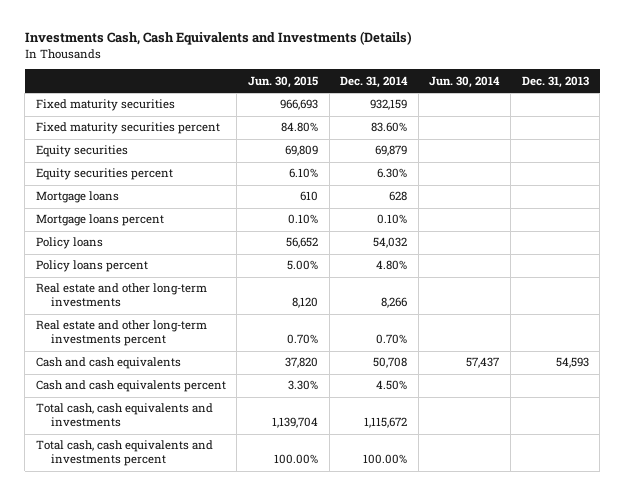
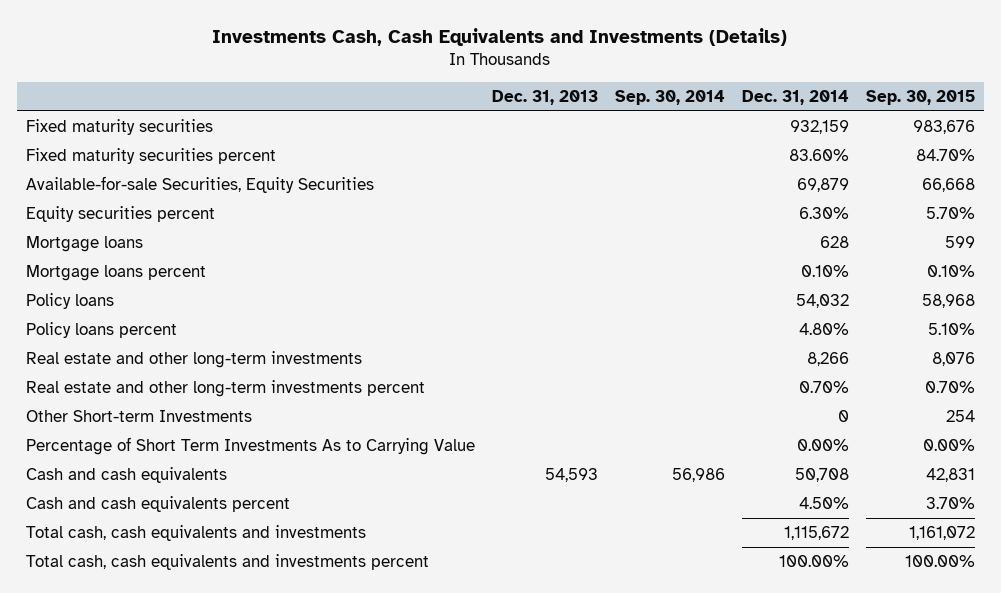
- | Jun. 30, 2015 | Dec. 31, 2014 | Jun. 30, 2014 | Dec. 31, 2013
+ | Dec. 31, 2013 | Sep. 30, 2014 | Dec. 31, 2014 | Sep. 30, 2015
- Equity securities | 69,809 | 69,879 | |
+ Available-for-sale Securities, Equity Securities | | | 69,879 | 66,668
+ Other Short-term Investments | | | 0 | 254
+ Percentage of Short Term Investments As to Carrying Value | | | 0.00% | 0.00%

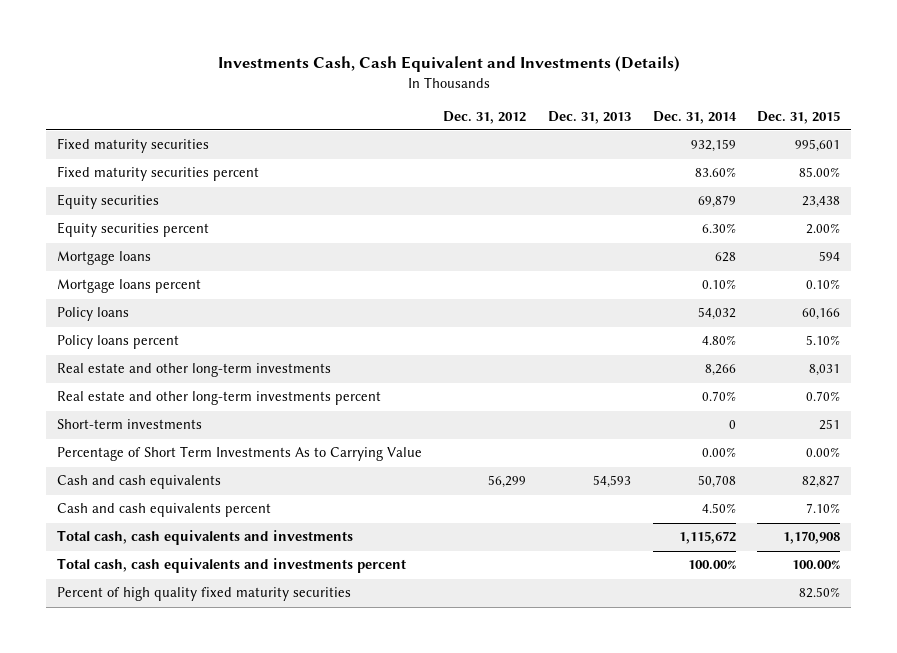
- Investments Cash, Cash Equivalents and Investments (Details)
+ Investments Cash, Cash Equivalent and Investments (Details)
- | Dec. 31, 2013 | Sep. 30, 2014 | Dec. 31, 2014 | Sep. 30, 2015
+ | Dec. 31, 2012 | Dec. 31, 2013 | Dec. 31, 2014 | Dec. 31, 2015
- Available-for-sale Securities, Equity Securities | | | 69,879 | 66,668
+ Equity securities | | | 69,879 | 23,438
- Other Short-term Investments | | | 0 | 254
+ Short-term investments | | | 0 | 251
+ Percent of high quality fixed maturity securities | | | | 82.50%

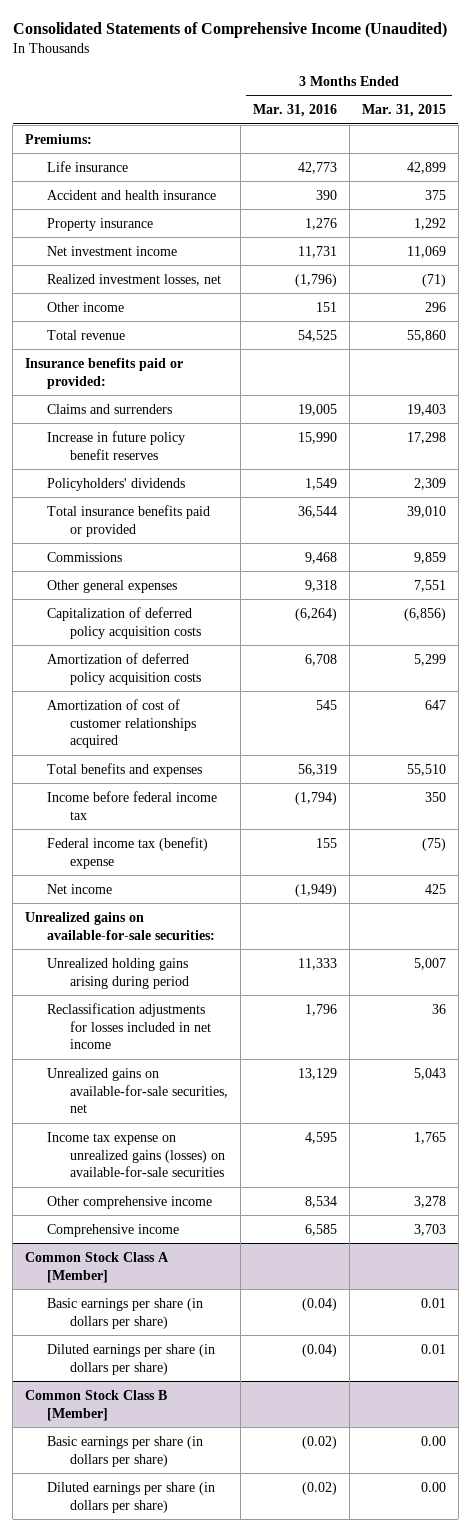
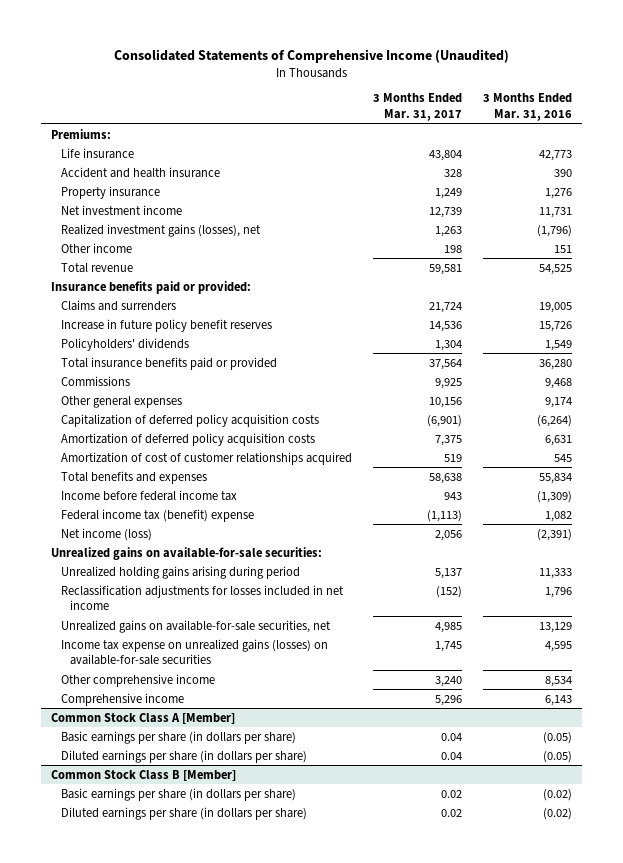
- | 3 Months Ended Mar. 31, 2016 | 3 Months Ended Mar. 31, 2015
+ | 3 Months Ended Mar. 31, 2017 | 3 Months Ended Mar. 31, 2016
- Realized investment losses, net | (1,796) | (71)
+ Realized investment gains (losses), net | 1,263 | (1,796)
- Increase in future policy benefit reserves | 15,990 | 17,298
+ Increase in future policy benefit reserves | 14,536 | 15,726
- Total insurance benefits paid or provided | 36,544 | 39,010
+ Total insurance benefits paid or provided | 37,564 | 36,280
- Other general expenses | 9,318 | 7,551
+ Other general expenses | 10,156 | 9,174
- Amortization of deferred policy acquisition costs | 6,708 | 5,299
+ Amortization of deferred policy acquisition costs | 7,375 | 6,631
- Total benefits and expenses | 56,319 | 55,510
- Income before federal income tax | (1,794) | 350
- Federal income tax (benefit) expense | 155 | (75)
- Net income | (1,949) | 425
+ Total benefits and expenses | 58,638 | 55,834
+ Income before federal income tax | 943 | (1,309)
+ Federal income tax (benefit) expense | (1,113) | 1,082
+ Net income (loss) | 2,056 | (2,391)
- Comprehensive income | 6,585 | 3,703
+ Comprehensive income | 5,296 | 6,143
@ Common Stock Class A [Member]
- Basic earnings per share (in dollars per share) | (0.04) | 0.01
- Diluted earnings per share (in dollars per share) | (0.04) | 0.01
+ Basic earnings per share (in dollars per share) | 0.04 | (0.05)
+ Diluted earnings per share (in dollars per share) | 0.04 | (0.05)

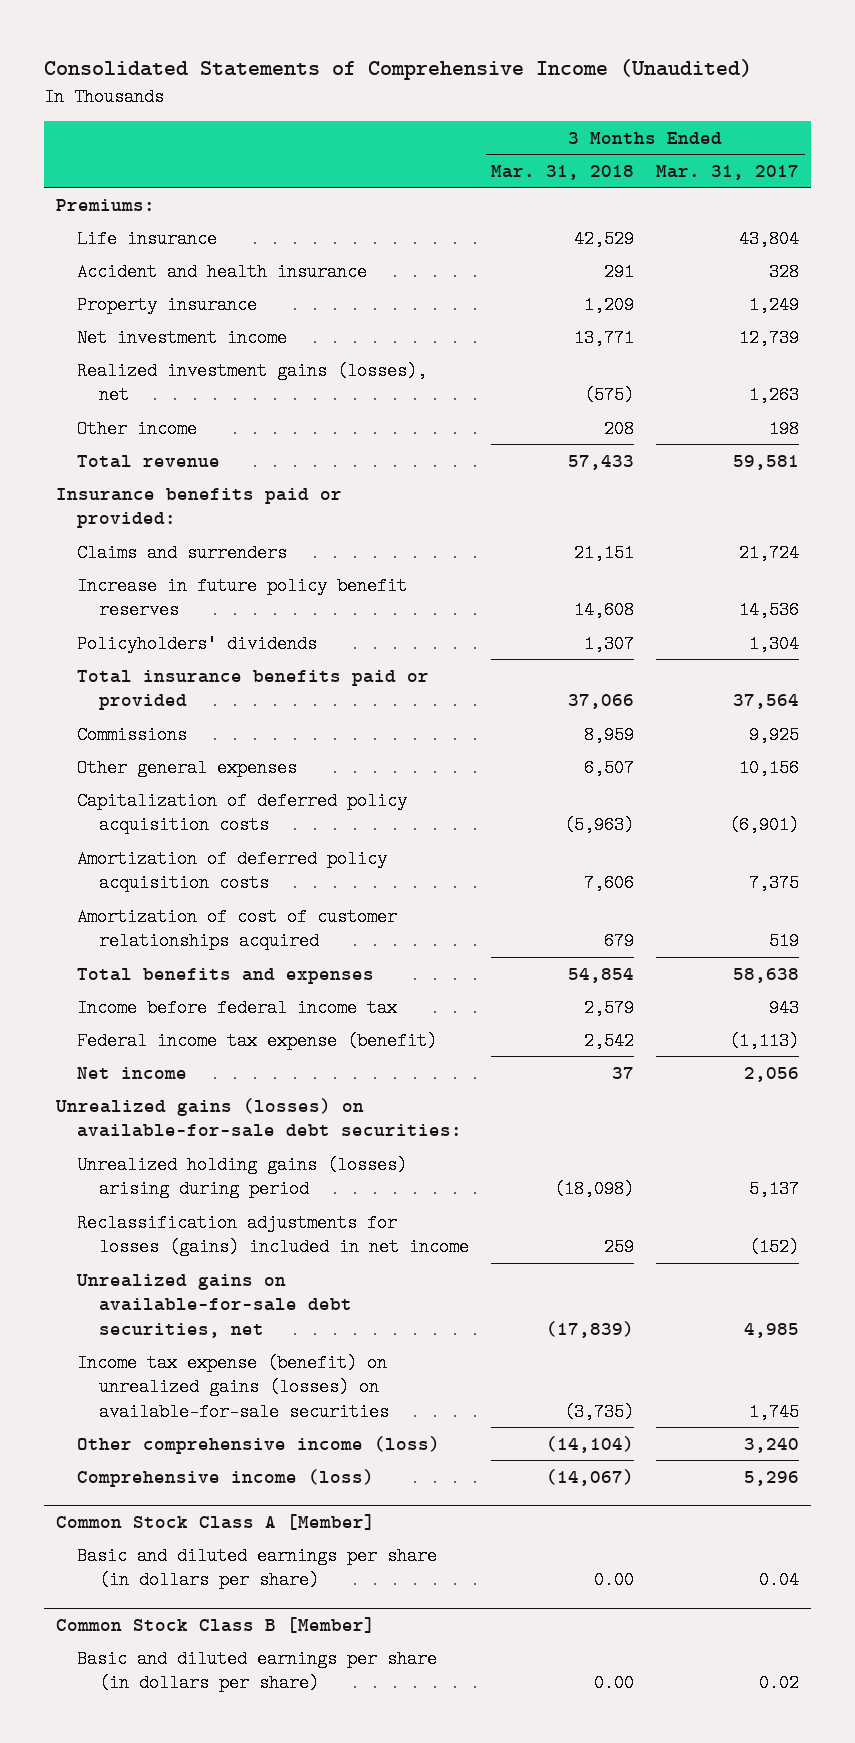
- | 3 Months Ended Mar. 31, 2017 | 3 Months Ended Mar. 31, 2016
+ | 3 Months Ended Mar. 31, 2018 | 3 Months Ended Mar. 31, 2017
- Federal income tax (benefit) expense | (1,113) | 1,082
- Net income (loss) | 2,056 | (2,391)
- Unrealized gains on available-for-sale securities:
- Unrealized holding gains arising during period | 5,137 | 11,333
- Reclassification adjustments for losses included in net income | (152) | 1,796
- Unrealized gains on available-for-sale securities, net | 4,985 | 13,129
- Income tax expense on unrealized gains (losses) on available-for-sale securities | 1,745 | 4,595
- Other comprehensive income | 3,240 | 8,534
- Comprehensive income | 5,296 | 6,143
+ Federal income tax expense (benefit) | 2,542 | (1,113)
+ Net income | 37 | 2,056
+ Unrealized gains (losses) on available-for-sale debt securities:
+ Unrealized holding gains (losses) arising during period | (18,098) | 5,137
+ Reclassification adjustments for losses (gains) included in net income | 259 | (152)
+ Unrealized gains on available-for-sale debt securities, net | (17,839) | 4,985
+ Income tax expense (benefit) on unrealized gains (losses) on available-for-sale securities | (3,735) | 1,745
+ Other comprehensive income (loss) | (14,104) | 3,240
+ Comprehensive income (loss) | (14,067) | 5,296
@ Common Stock Class A [Member]
- Basic earnings per share (in dollars per share) | 0.04 | (0.05)
- Diluted earnings per share (in dollars per share) | 0.04 | (0.05)
+ Basic and diluted earnings per share (in dollars per share) | 0.00 | 0.04
@ Common Stock Class B [Member]
- Basic earnings per share (in dollars per share) | 0.02 | (0.02)
- Diluted earnings per share (in dollars per share) | 0.02 | (0.02)
+ Basic and diluted earnings per share (in dollars per share) | 0.00 | 0.02

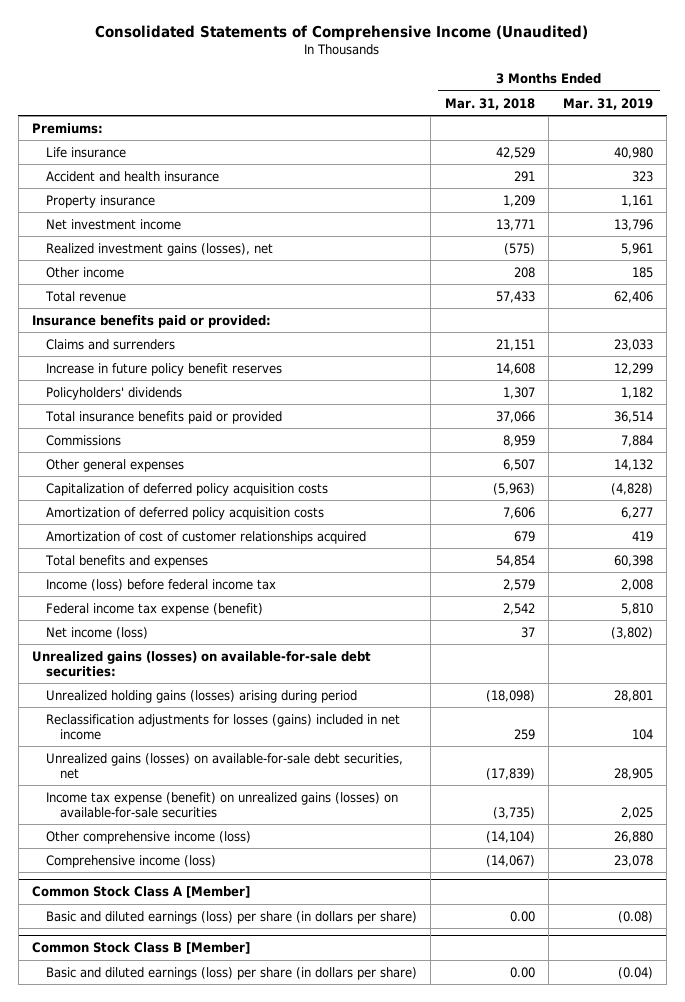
- | 3 Months Ended Mar. 31, 2018 | 3 Months Ended Mar. 31, 2017
+ | 3 Months Ended Mar. 31, 2018 | 3 Months Ended Mar. 31, 2019
- Income before federal income tax | 2,579 | 943
+ Income (loss) before federal income tax | 2,579 | 2,008
- Net income | 37 | 2,056
+ Net income (loss) | 37 | (3,802)
- Unrealized gains on available-for-sale debt securities, net | (17,839) | 4,985
+ Unrealized gains (losses) on available-for-sale debt securities, net | (17,839) | 28,905
@ Common Stock Class A [Member]
- Basic and diluted earnings per share (in dollars per share) | 0.00 | 0.04
+ Basic and diluted earnings (loss) per share (in dollars per share) | 0.00 | (0.08)
@ Common Stock Class B [Member]
- Basic and diluted earnings per share (in dollars per share) | 0.00 | 0.02
+ Basic and diluted earnings (loss) per share (in dollars per share) | 0.00 | (0.04)

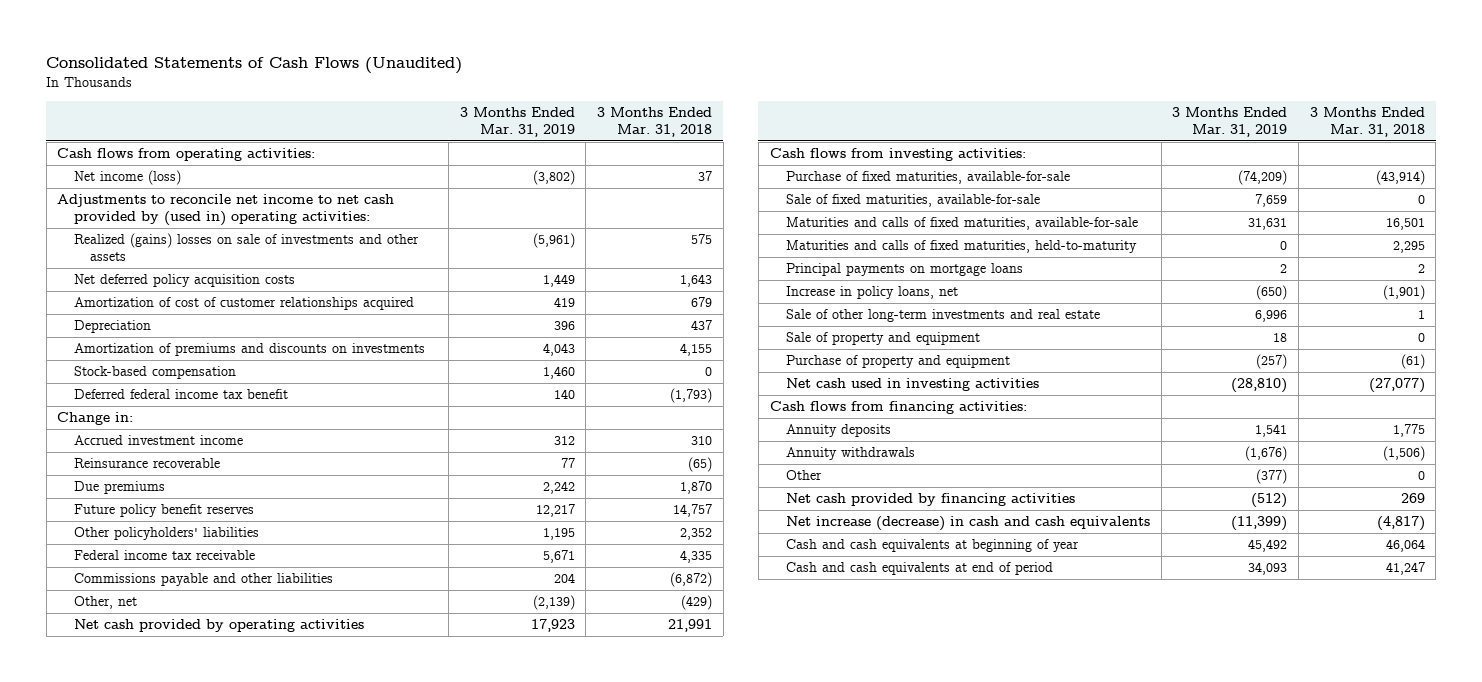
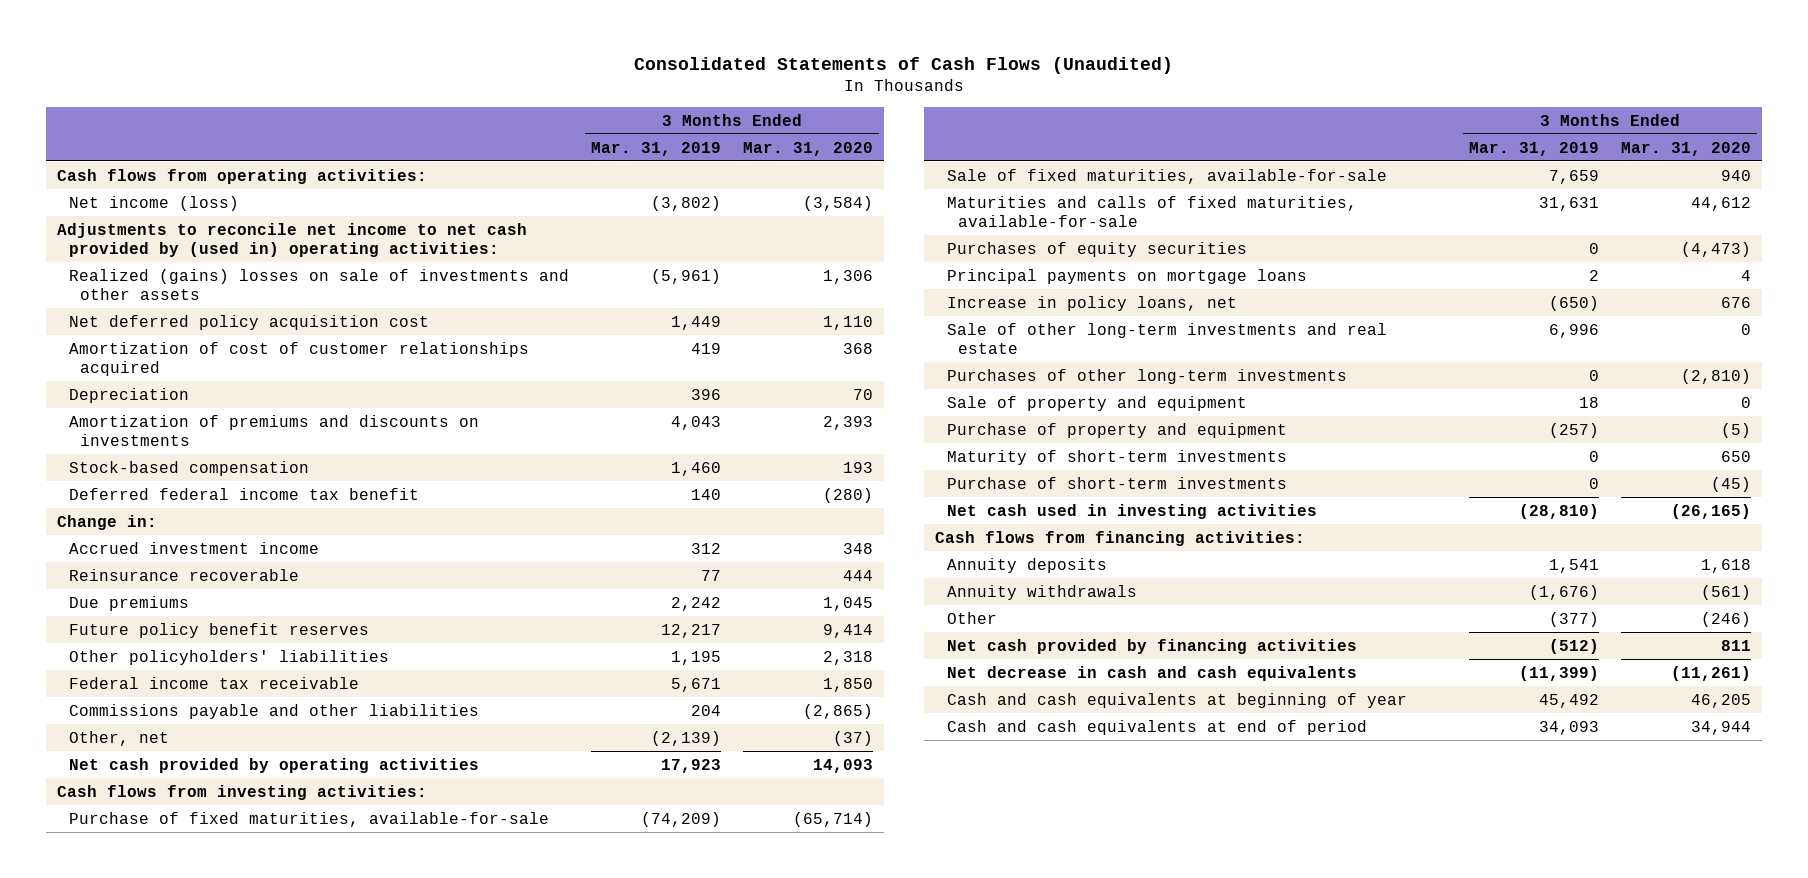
- | 3 Months Ended Mar. 31, 2019 | 3 Months Ended Mar. 31, 2018
+ | 3 Months Ended Mar. 31, 2019 | 3 Months Ended Mar. 31, 2020
- Net deferred policy acquisition costs | 1,449 | 1,643
+ Net deferred policy acquisition cost | 1,449 | 1,110
- Maturities and calls of fixed maturities, held-to-maturity | 0 | 2,295
+ Purchases of equity securities | 0 | (4,473)
+ Purchases of other long-term investments | 0 | (2,810)
+ Maturity of short-term investments | 0 | 650
+ Purchase of short-term investments | 0 | (45)
- Net increase (decrease) in cash and cash equivalents | (11,399) | (4,817)
+ Net decrease in cash and cash equivalents | (11,399) | (11,261)

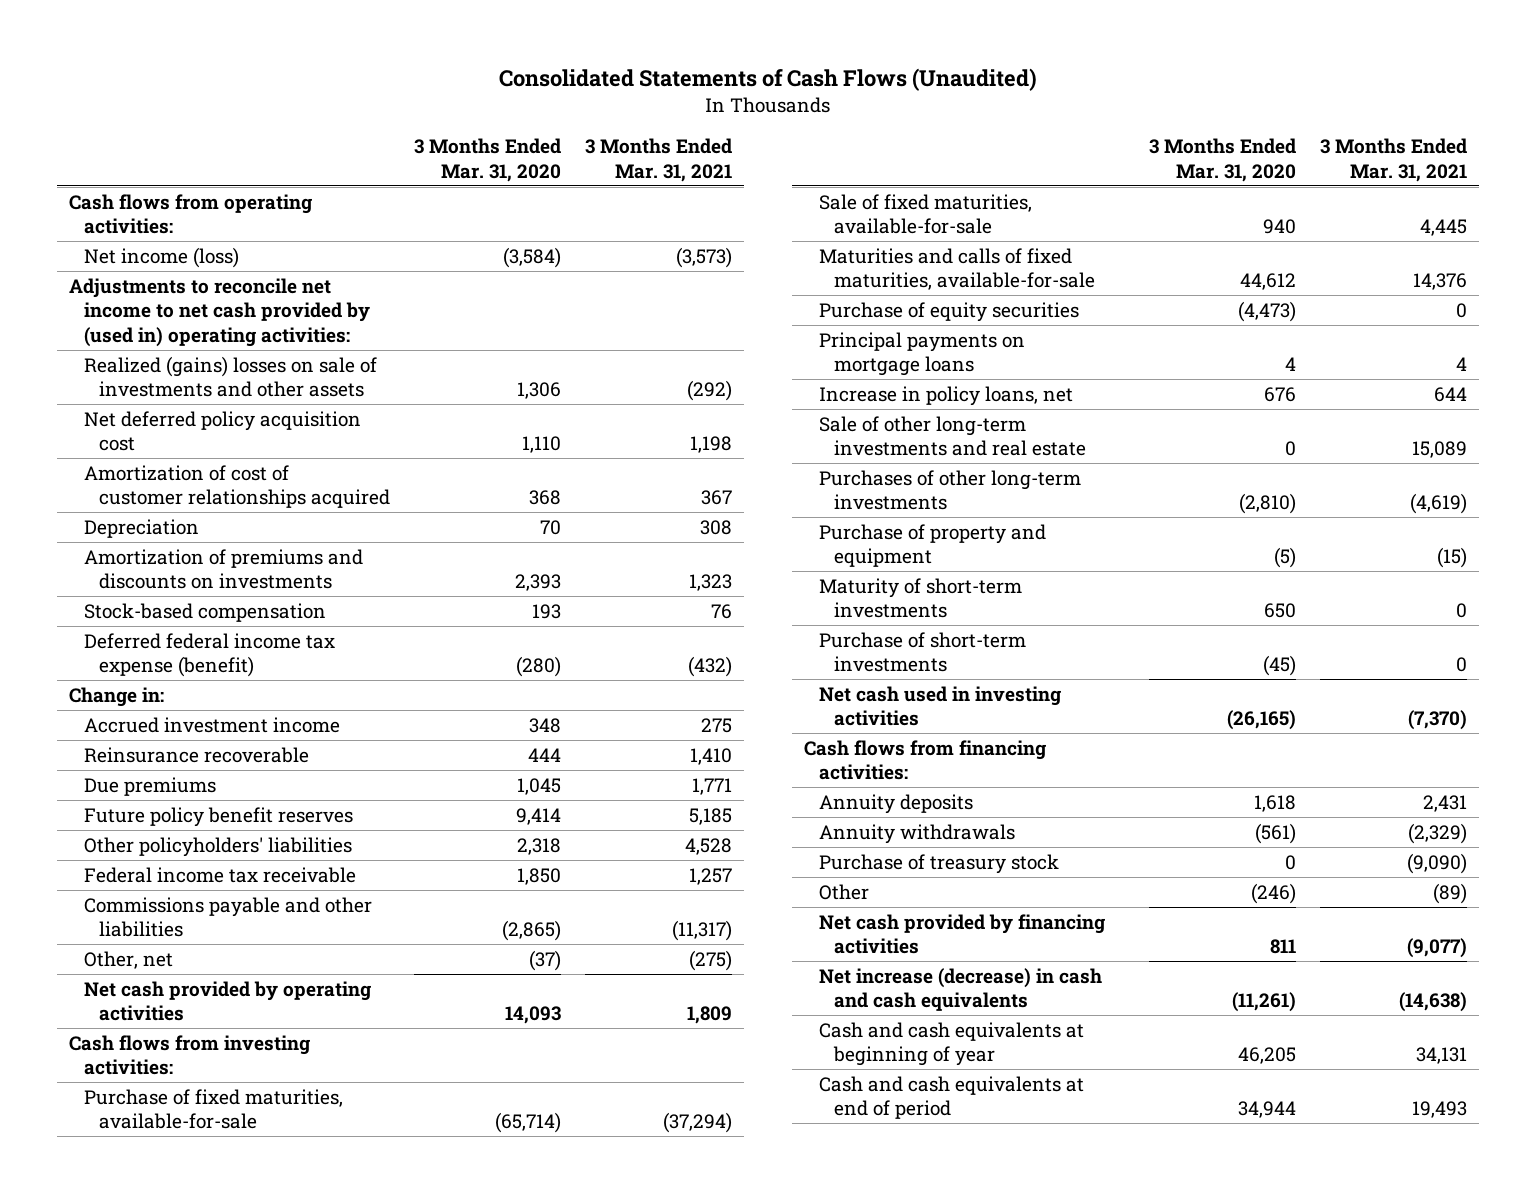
- | 3 Months Ended Mar. 31, 2019 | 3 Months Ended Mar. 31, 2020
+ | 3 Months Ended Mar. 31, 2020 | 3 Months Ended Mar. 31, 2021
- Deferred federal income tax benefit | 140 | (280)
+ Deferred federal income tax expense (benefit) | (280) | (432)
- Purchases of equity securities | 0 | (4,473)
+ Purchase of equity securities | (4,473) | 0
- Sale of property and equipment | 18 | 0
+ Purchase of treasury stock | 0 | (9,090)
- Net decrease in cash and cash equivalents | (11,399) | (11,261)
+ Net increase (decrease) in cash and cash equivalents | (11,261) | (14,638)

